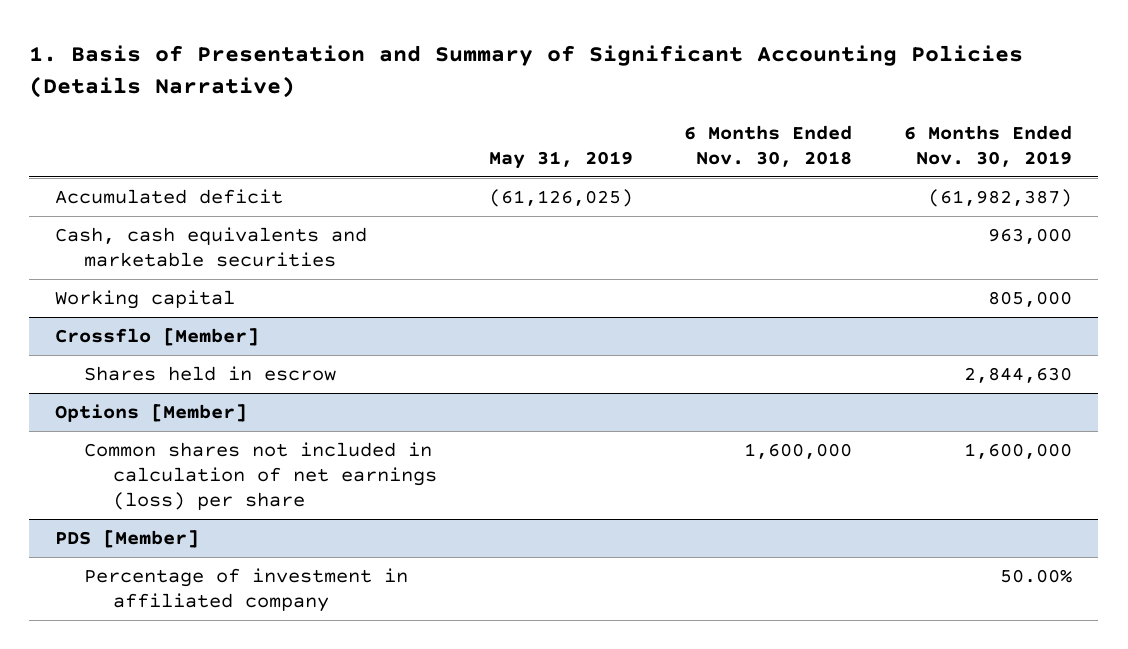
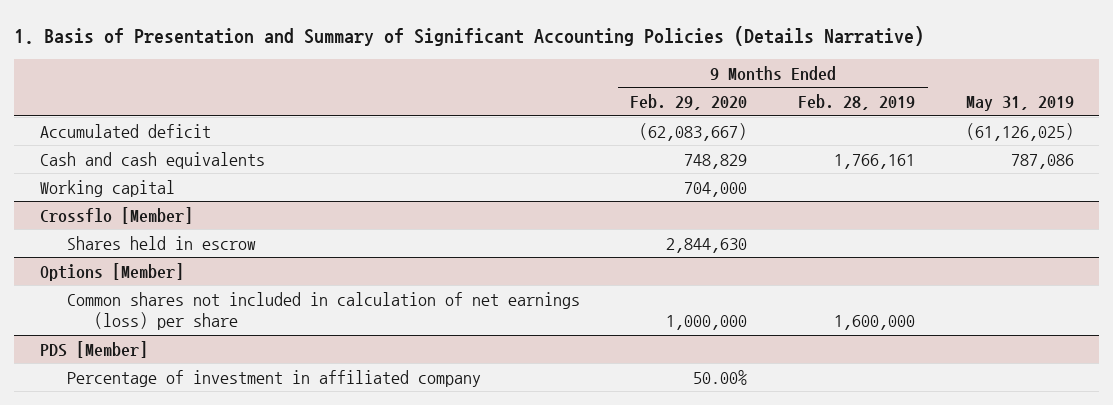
- | May 31, 2019 | 6 Months Ended Nov. 30, 2018 | 6 Months Ended Nov. 30, 2019
+ | 9 Months Ended Feb. 29, 2020 | 9 Months Ended Feb. 28, 2019 | May 31, 2019
- Cash, cash equivalents and marketable securities | | | 963,000
+ Cash and cash equivalents | 748,829 | 1,766,161 | 787,086

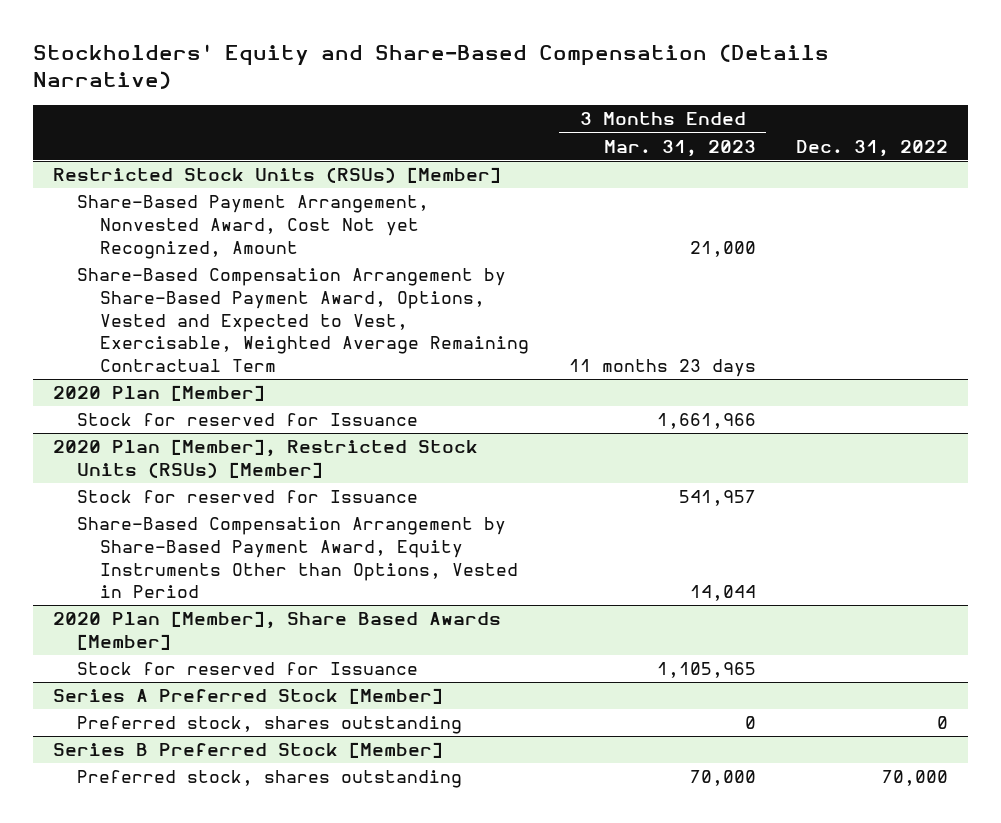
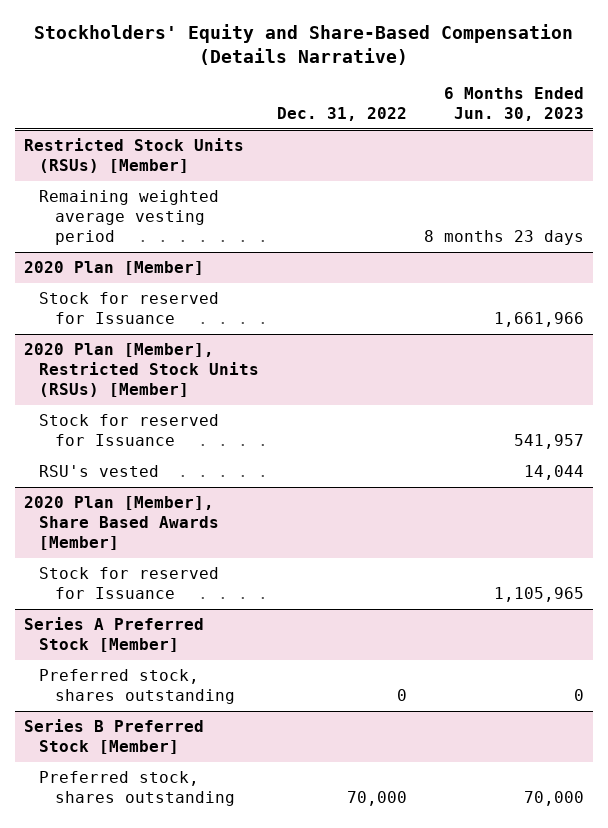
- | 3 Months Ended Mar. 31, 2023 | Dec. 31, 2022
+ | Dec. 31, 2022 | 6 Months Ended Jun. 30, 2023
@ Restricted Stock Units (RSUs) [Member]
- Share-Based Payment Arrangement, Nonvested Award, Cost Not yet Recognized, Amount | 21,000 |
- Share-Based Compensation Arrangement by Share-Based Payment Award, Options, Vested and Expected to Vest, Exercisable, Weighted Average Remaining Contractual Term | 11 months 23 days |
+ Remaining weighted average vesting period | | 8 months 23 days
@ 2020 Plan [Member], Restricted Stock Units (RSUs) [Member]
- Share-Based Compensation Arrangement by Share-Based Payment Award, Equity Instruments Other than Options, Vested in Period | 14,044 |
+ RSU's vested | | 14,044

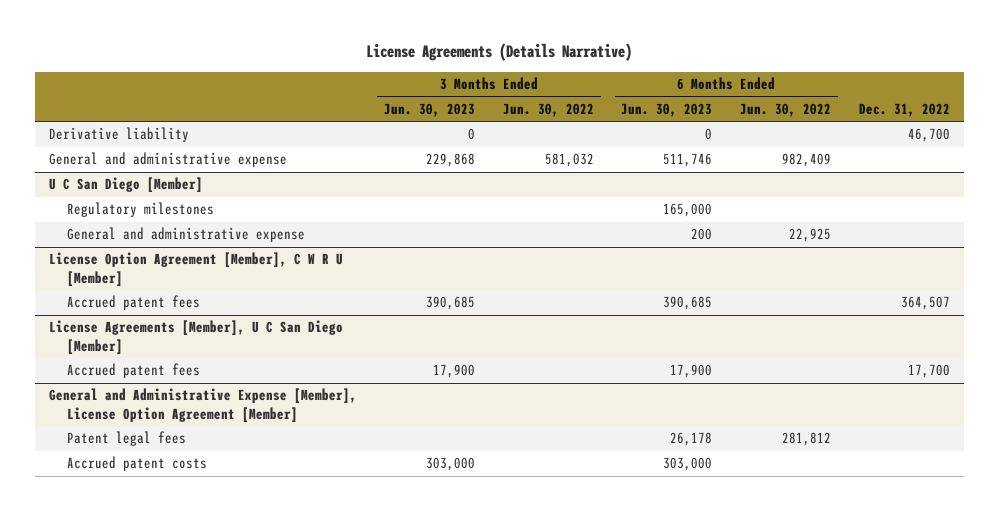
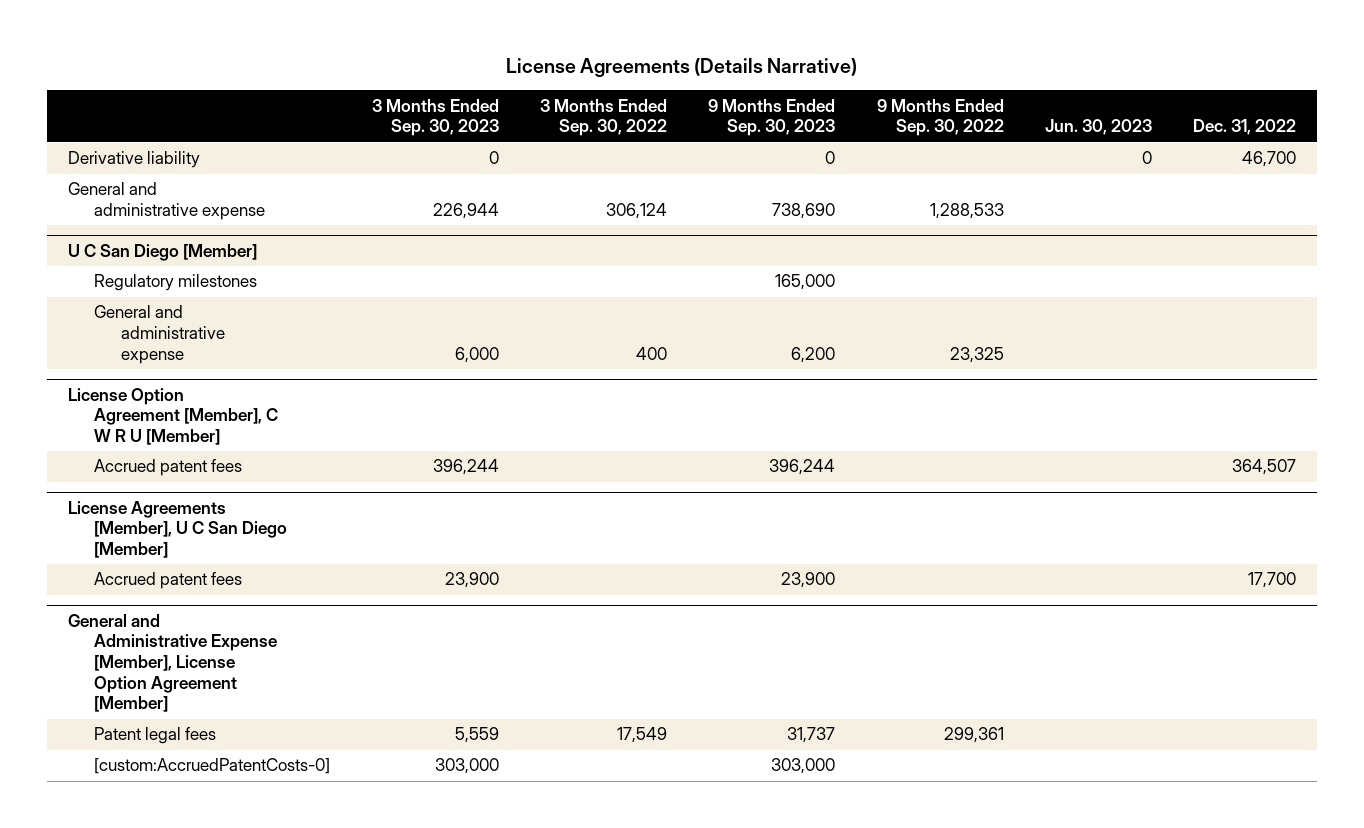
- | 3 Months Ended Jun. 30, 2023 | 3 Months Ended Jun. 30, 2022 | 6 Months Ended Jun. 30, 2023 | 6 Months Ended Jun. 30, 2022 | Dec. 31, 2022
+ | 3 Months Ended Sep. 30, 2023 | 3 Months Ended Sep. 30, 2022 | 9 Months Ended Sep. 30, 2023 | 9 Months Ended Sep. 30, 2022 | Jun. 30, 2023 | Dec. 31, 2022
@ General and Administrative Expense [Member], License Option Agreement [Member]
- Accrued patent costs | 303,000 | | 303,000 | |
+ [custom:AccruedPatentCosts-0] | 303,000 | | 303,000 | | |

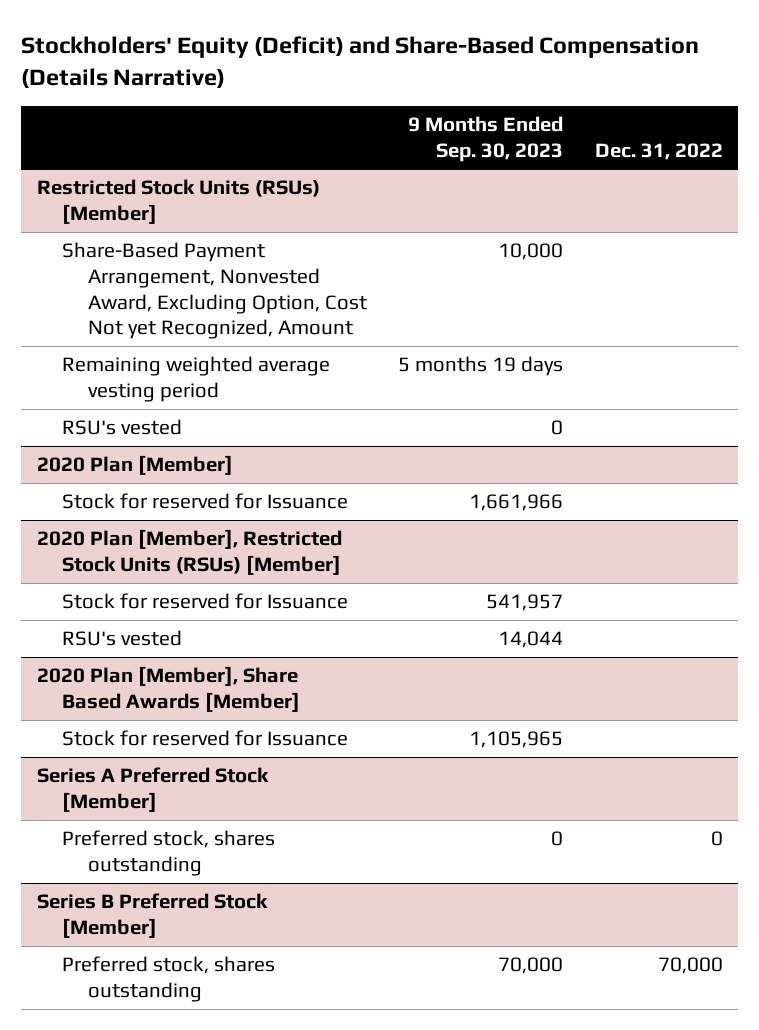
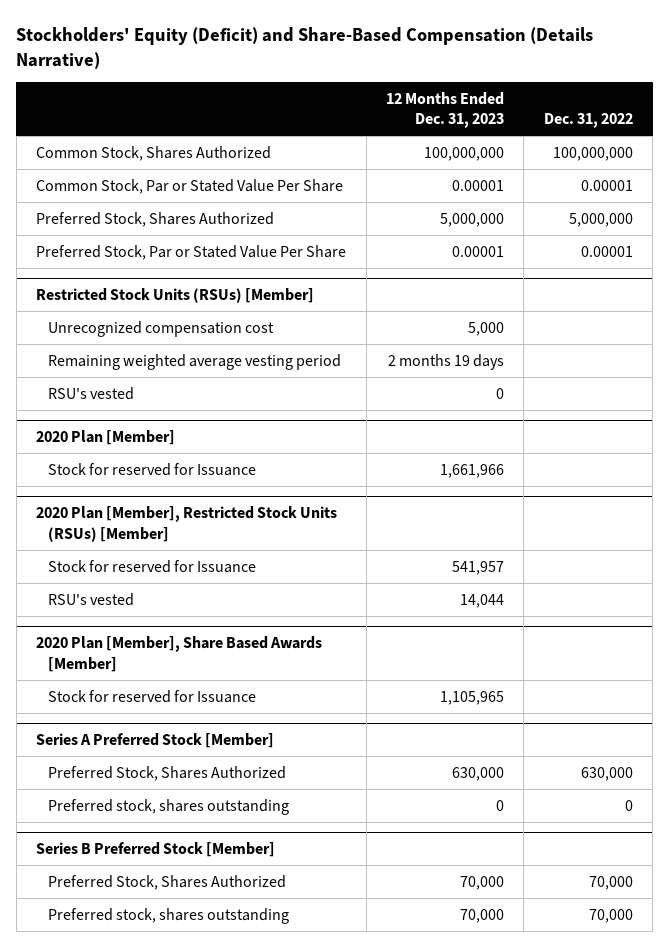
- | 9 Months Ended Sep. 30, 2023 | Dec. 31, 2022
+ | 12 Months Ended Dec. 31, 2023 | Dec. 31, 2022
+ Common Stock, Shares Authorized | 100,000,000 | 100,000,000
+ Common Stock, Par or Stated Value Per Share | 0.00001 | 0.00001
+ Preferred Stock, Shares Authorized | 5,000,000 | 5,000,000
+ Preferred Stock, Par or Stated Value Per Share | 0.00001 | 0.00001
@ Restricted Stock Units (RSUs) [Member]
- Share-Based Payment Arrangement, Nonvested Award, Excluding Option, Cost Not yet Recognized, Amount | 10,000 |
+ Unrecognized compensation cost | 5,000 |
@ Series A Preferred Stock [Member]
+ Preferred Stock, Shares Authorized | 630,000 | 630,000
@ Series B Preferred Stock [Member]
+ Preferred Stock, Shares Authorized | 70,000 | 70,000

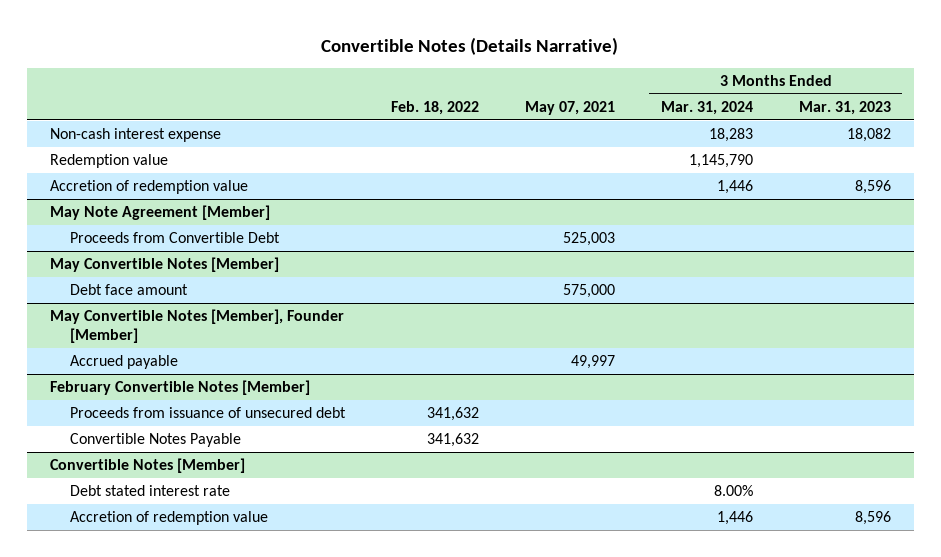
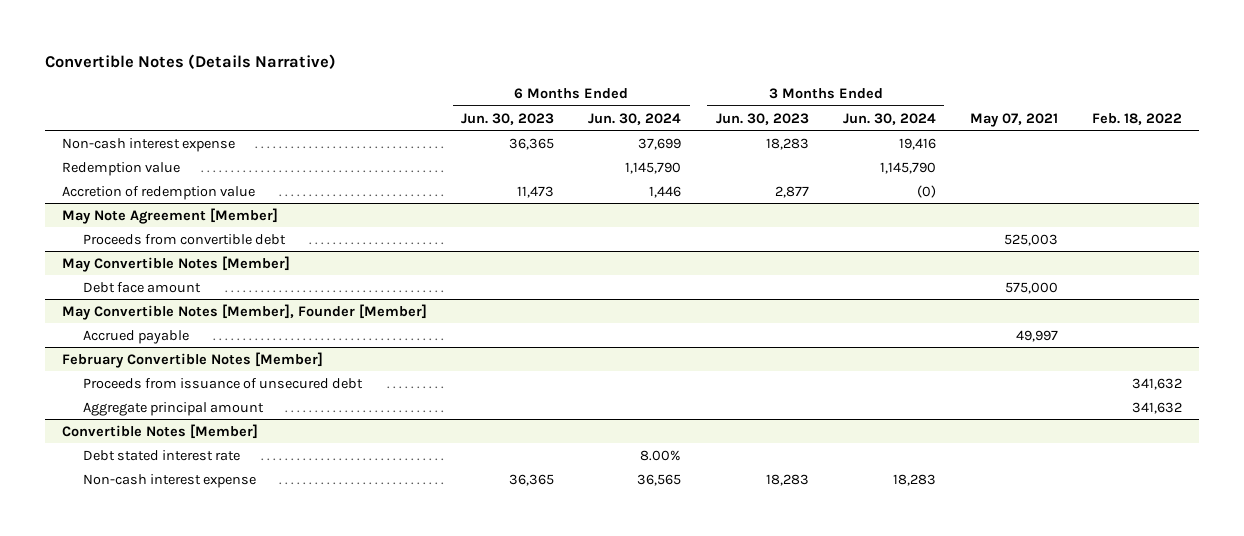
- | Feb. 18, 2022 | May 07, 2021 | 3 Months Ended Mar. 31, 2024 | 3 Months Ended Mar. 31, 2023
+ | 6 Months Ended Jun. 30, 2023 | 6 Months Ended Jun. 30, 2024 | 3 Months Ended Jun. 30, 2023 | 3 Months Ended Jun. 30, 2024 | May 07, 2021 | Feb. 18, 2022
@ May Note Agreement [Member]
- Proceeds from Convertible Debt | | 525,003 | |
+ Proceeds from convertible debt | | | | | 525,003 |
@ February Convertible Notes [Member]
- Convertible Notes Payable | 341,632 | | |
+ Aggregate principal amount | | | | | | 341,632
@ Convertible Notes [Member]
- Accretion of redemption value | | | 1,446 | 8,596
+ Non-cash interest expense | 36,365 | 36,565 | 18,283 | 18,283 | |

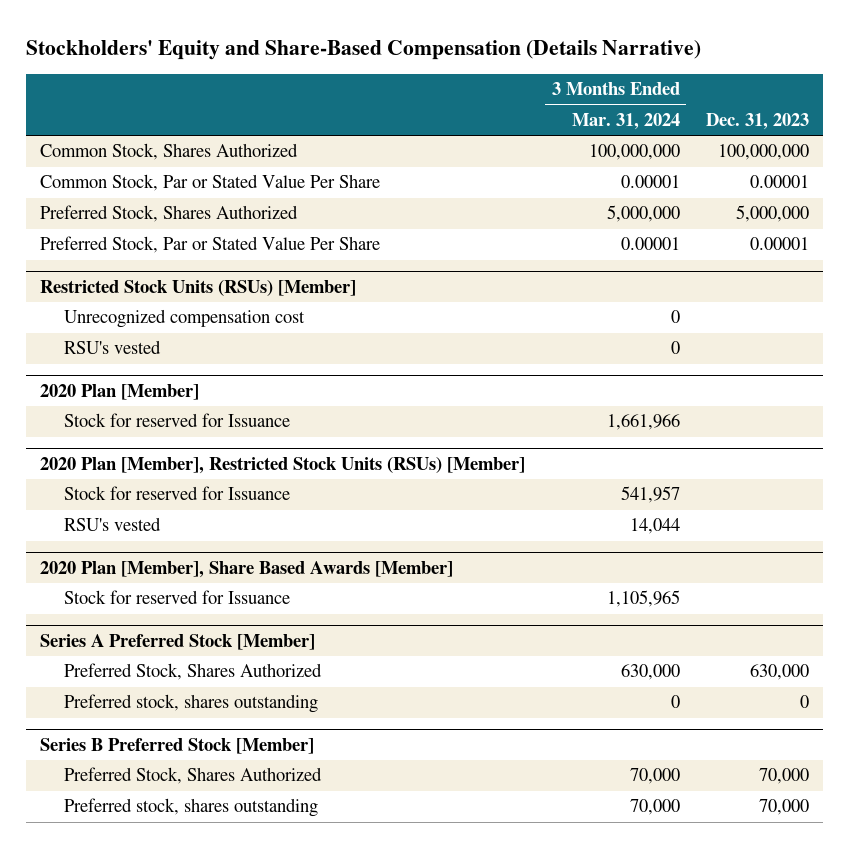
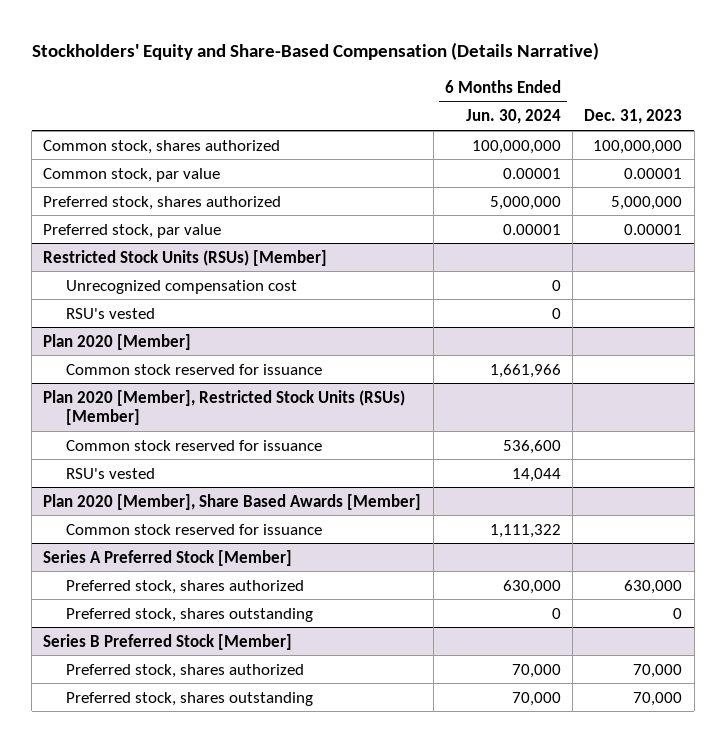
- | 3 Months Ended Mar. 31, 2024 | Dec. 31, 2023
+ | 6 Months Ended Jun. 30, 2024 | Dec. 31, 2023
- Common Stock, Shares Authorized | 100,000,000 | 100,000,000
- Common Stock, Par or Stated Value Per Share | 0.00001 | 0.00001
- Preferred Stock, Shares Authorized | 5,000,000 | 5,000,000
- Preferred Stock, Par or Stated Value Per Share | 0.00001 | 0.00001
+ Common stock, shares authorized | 100,000,000 | 100,000,000
+ Common stock, par value | 0.00001 | 0.00001
+ Preferred stock, shares authorized | 5,000,000 | 5,000,000
+ Preferred stock, par value | 0.00001 | 0.00001
- 2020 Plan [Member]
- Stock for reserved for Issuance | 1,661,966 |
- 2020 Plan [Member], Restricted Stock Units (RSUs) [Member]
- Stock for reserved for Issuance | 541,957 |
+ Plan 2020 [Member]
+ Common stock reserved for issuance | 1,661,966 |
+ Plan 2020 [Member], Restricted Stock Units (RSUs) [Member]
+ Common stock reserved for issuance | 536,600 |
- 2020 Plan [Member], Share Based Awards [Member]
- Stock for reserved for Issuance | 1,105,965 |
+ Plan 2020 [Member], Share Based Awards [Member]
+ Common stock reserved for issuance | 1,111,322 |
@ Series A Preferred Stock [Member]
- Preferred Stock, Shares Authorized | 630,000 | 630,000
+ Preferred stock, shares authorized | 630,000 | 630,000
@ Series B Preferred Stock [Member]
- Preferred Stock, Shares Authorized | 70,000 | 70,000
+ Preferred stock, shares authorized | 70,000 | 70,000

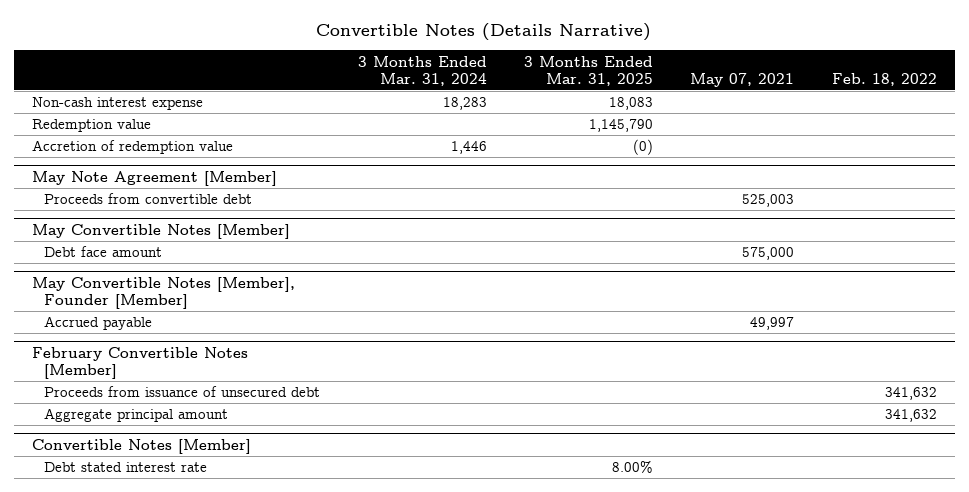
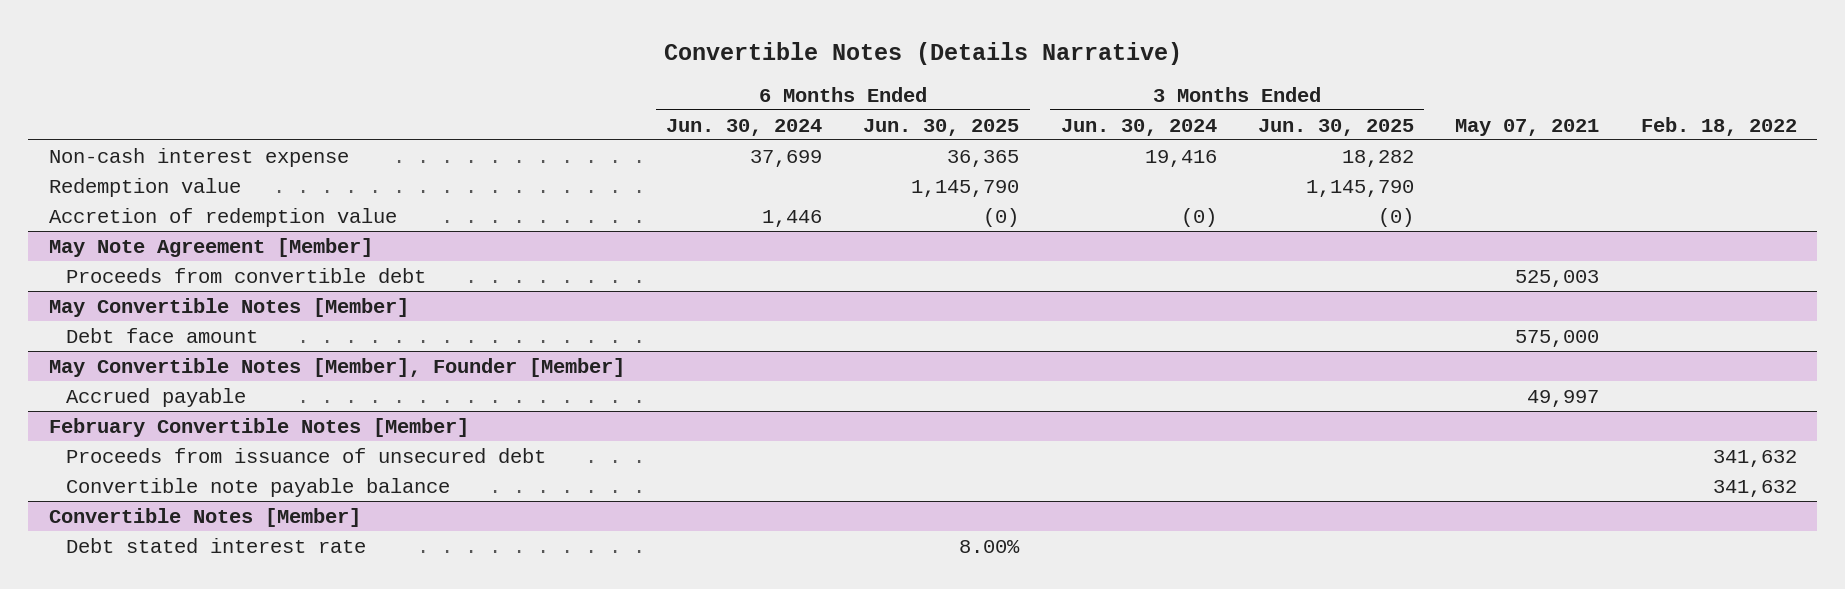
- | 3 Months Ended Mar. 31, 2024 | 3 Months Ended Mar. 31, 2025 | May 07, 2021 | Feb. 18, 2022
+ | 6 Months Ended Jun. 30, 2024 | 6 Months Ended Jun. 30, 2025 | 3 Months Ended Jun. 30, 2024 | 3 Months Ended Jun. 30, 2025 | May 07, 2021 | Feb. 18, 2022
@ February Convertible Notes [Member]
- Aggregate principal amount | | | | 341,632
+ Convertible note payable balance | | | | | | 341,632

